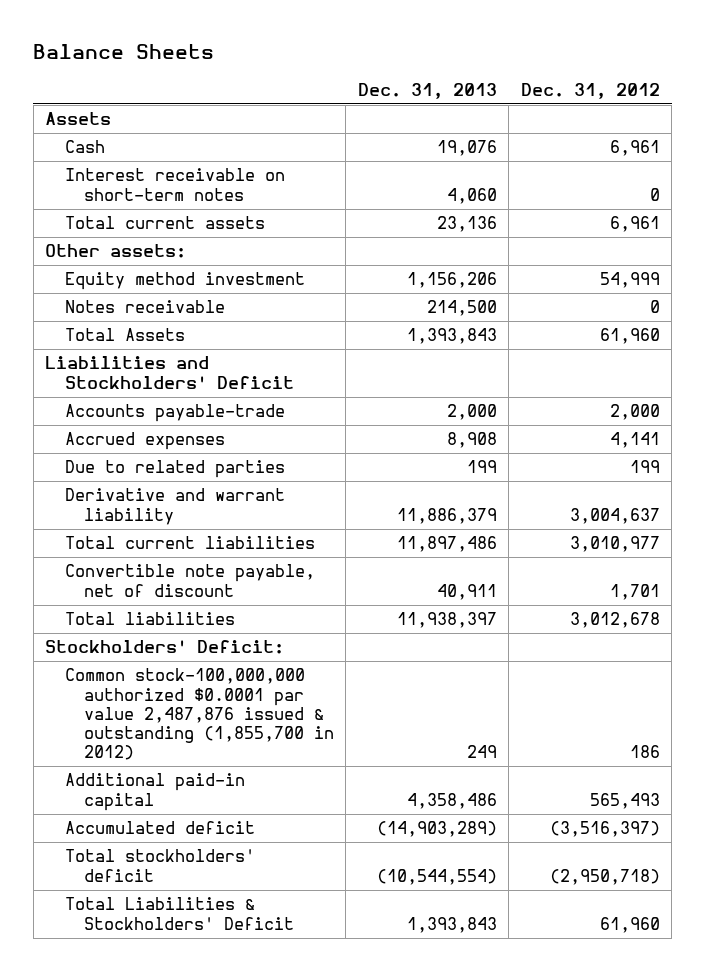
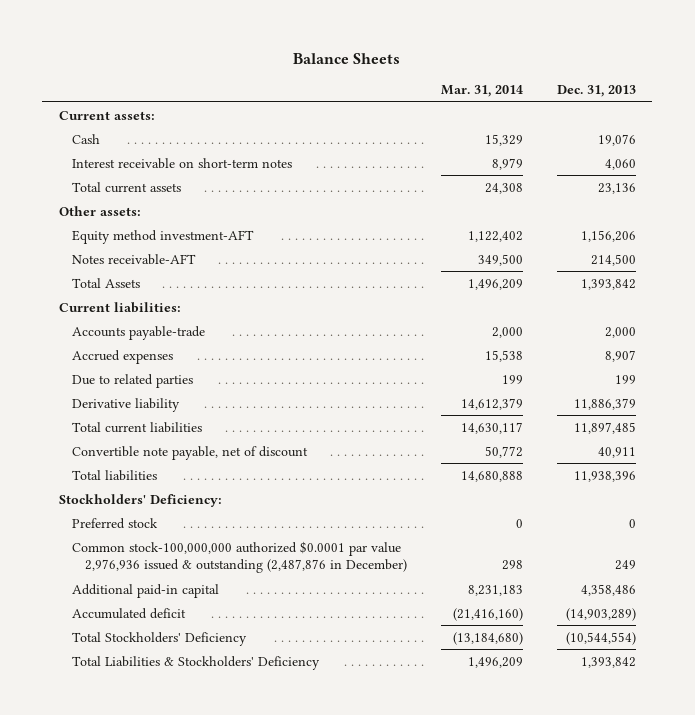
- | Dec. 31, 2013 | Dec. 31, 2012
+ | Mar. 31, 2014 | Dec. 31, 2013
- Assets
+ Current assets:
- Equity method investment | 1,156,206 | 54,999
- Notes receivable | 214,500 | 0
- Total Assets | 1,393,843 | 61,960
- Liabilities and Stockholders' Deficit
+ Equity method investment-AFT | 1,122,402 | 1,156,206
+ Notes receivable-AFT | 349,500 | 214,500
+ Total Assets | 1,496,209 | 1,393,842
+ Current liabilities:
- Accrued expenses | 8,908 | 4,141
+ Accrued expenses | 15,538 | 8,907
- Derivative and warrant liability | 11,886,379 | 3,004,637
- Total current liabilities | 11,897,486 | 3,010,977
+ Derivative liability | 14,612,379 | 11,886,379
+ Total current liabilities | 14,630,117 | 11,897,485
- Total liabilities | 11,938,397 | 3,012,678
- Stockholders' Deficit:
- Common stock-100,000,000 authorized $0.0001 par value 2,487,876 issued & outstanding (1,855,700 in 2012) | 249 | 186
+ Total liabilities | 14,680,888 | 11,938,396
+ Stockholders' Deficiency:
+ Preferred stock | 0 | 0
+ Common stock-100,000,000 authorized $0.0001 par value 2,976,936 issued & outstanding (2,487,876 in December) | 298 | 249
- Total stockholders' deficit | (10,544,554) | (2,950,718)
- Total Liabilities & Stockholders' Deficit | 1,393,843 | 61,960
+ Total Stockholders' Deficiency | (13,184,680) | (10,544,554)
+ Total Liabilities & Stockholders' Deficiency | 1,496,209 | 1,393,842

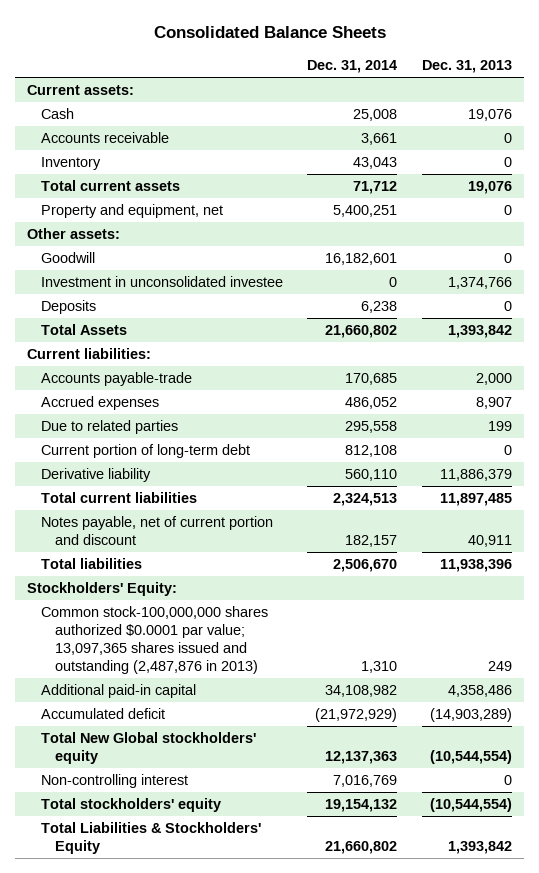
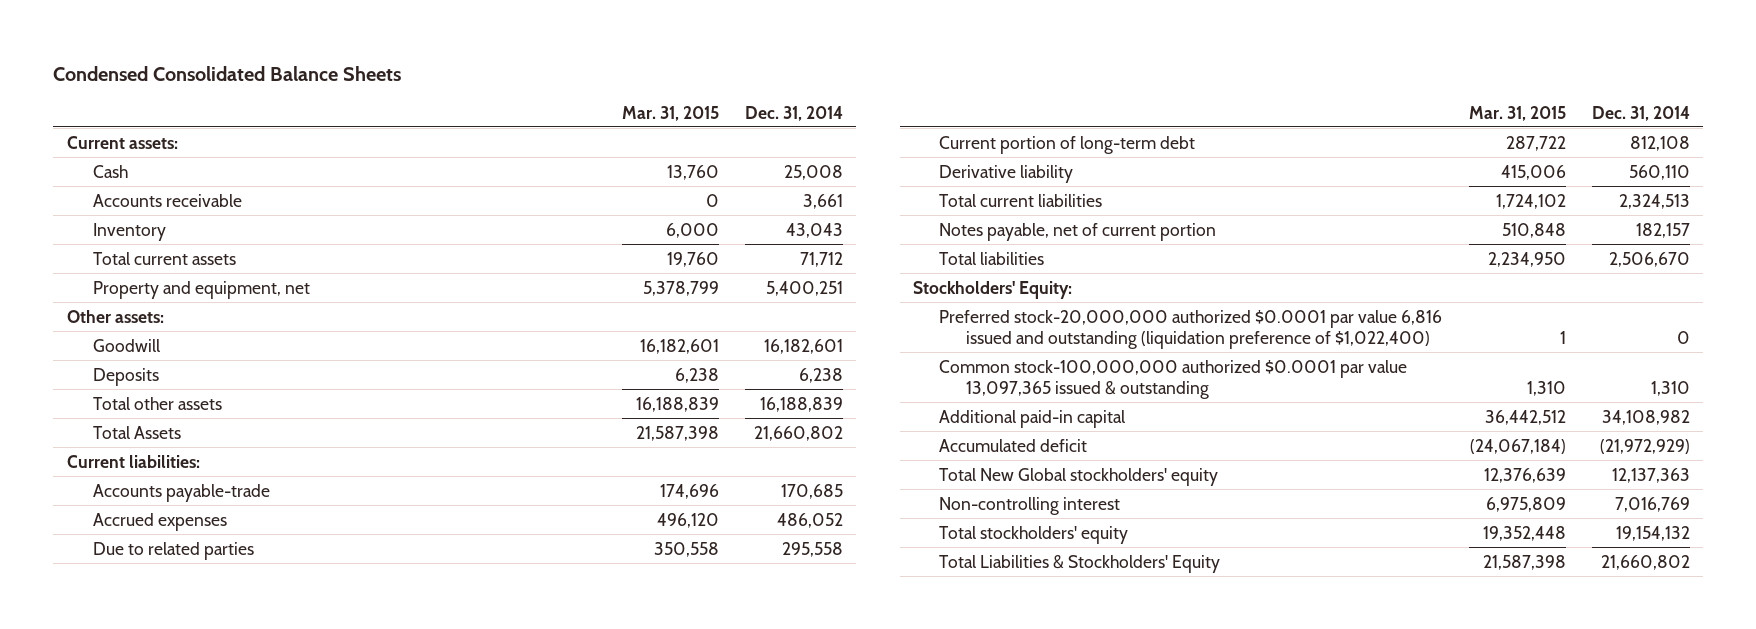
- Consolidated Balance Sheets
+ Condensed Consolidated Balance Sheets
- | Dec. 31, 2014 | Dec. 31, 2013
+ | Mar. 31, 2015 | Dec. 31, 2014
- Investment in unconsolidated investee | 0 | 1,374,766
+ Total other assets | 16,188,839 | 16,188,839
- Notes payable, net of current portion and discount | 182,157 | 40,911
+ Notes payable, net of current portion | 510,848 | 182,157
- Common stock-100,000,000 shares authorized $0.0001 par value; 13,097,365 shares issued and outstanding (2,487,876 in 2013) | 1,310 | 249
+ Preferred stock-20,000,000 authorized $0.0001 par value 6,816 issued and outstanding (liquidation preference of $1,022,400) | 1 | 0
+ Common stock-100,000,000 authorized $0.0001 par value 13,097,365 issued & outstanding | 1,310 | 1,310

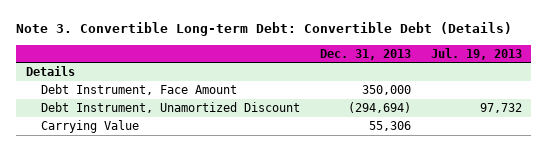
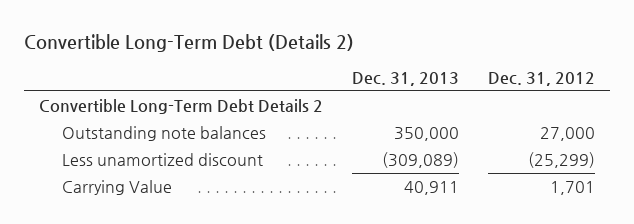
- Note 3. Convertible Long-term Debt: Convertible Debt (Details)
+ Convertible Long-Term Debt (Details 2)
- | Dec. 31, 2013 | Jul. 19, 2013
+ | Dec. 31, 2013 | Dec. 31, 2012
- Details
- Debt Instrument, Face Amount | 350,000 |
- Debt Instrument, Unamortized Discount | (294,694) | 97,732
- Carrying Value | 55,306 |
+ Convertible Long-Term Debt Details 2
+ Outstanding note balances | 350,000 | 27,000
+ Less unamortized discount | (309,089) | (25,299)
+ Carrying Value | 40,911 | 1,701

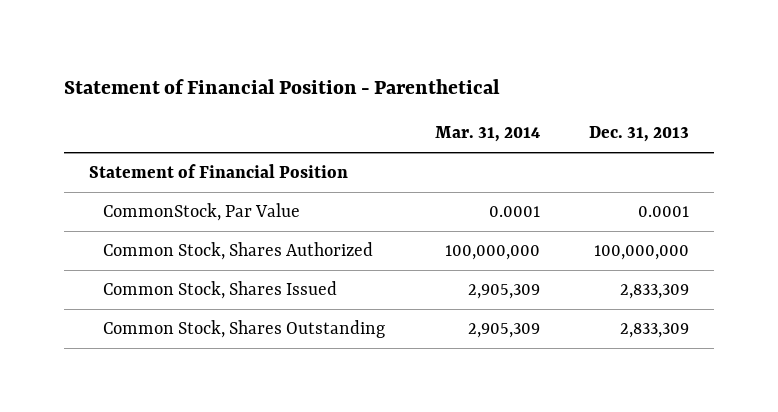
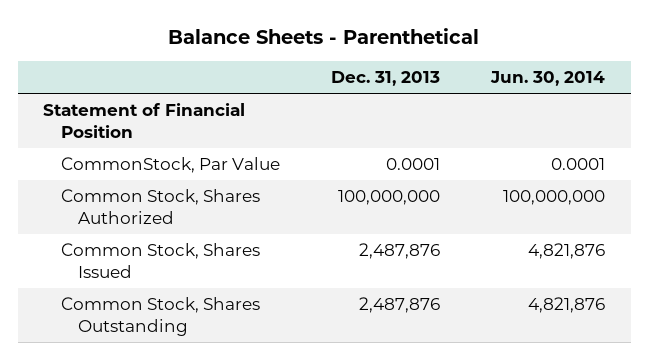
- Statement of Financial Position - Parenthetical
+ Balance Sheets - Parenthetical
- | Mar. 31, 2014 | Dec. 31, 2013
+ | Dec. 31, 2013 | Jun. 30, 2014
- Common Stock, Shares Issued | 2,905,309 | 2,833,309
- Common Stock, Shares Outstanding | 2,905,309 | 2,833,309
+ Common Stock, Shares Issued | 2,487,876 | 4,821,876
+ Common Stock, Shares Outstanding | 2,487,876 | 4,821,876

